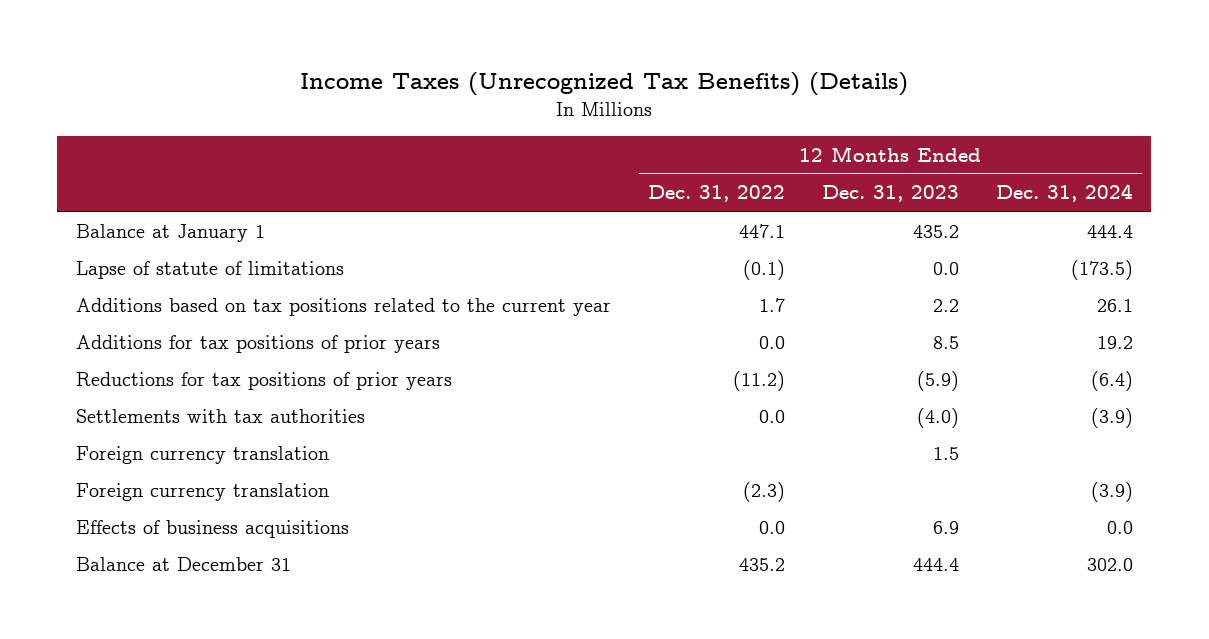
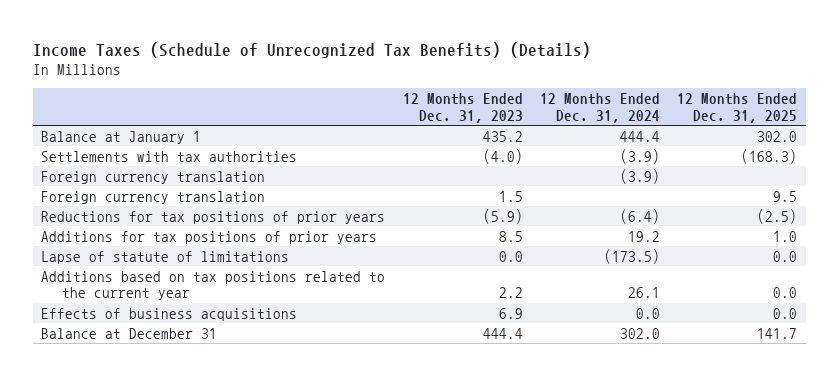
- Income Taxes (Unrecognized Tax Benefits) (Details)
+ Income Taxes (Schedule of Unrecognized Tax Benefits) (Details)
- | 12 Months Ended Dec. 31, 2022 | 12 Months Ended Dec. 31, 2023 | 12 Months Ended Dec. 31, 2024
+ | 12 Months Ended Dec. 31, 2023 | 12 Months Ended Dec. 31, 2024 | 12 Months Ended Dec. 31, 2025
moved down: Foreign currency translation | 1.5 | | 9.5
moved down: Reductions for tax positions of prior years | (5.9) | (6.4) | (2.5)
moved down: Additions for tax positions of prior years | 8.5 | 19.2 | 1.0
moved down: Lapse of statute of limitations | 0.0 | (173.5) | 0.0
moved down: Additions based on tax positions related to the current year | 2.2 | 26.1 | 0.0

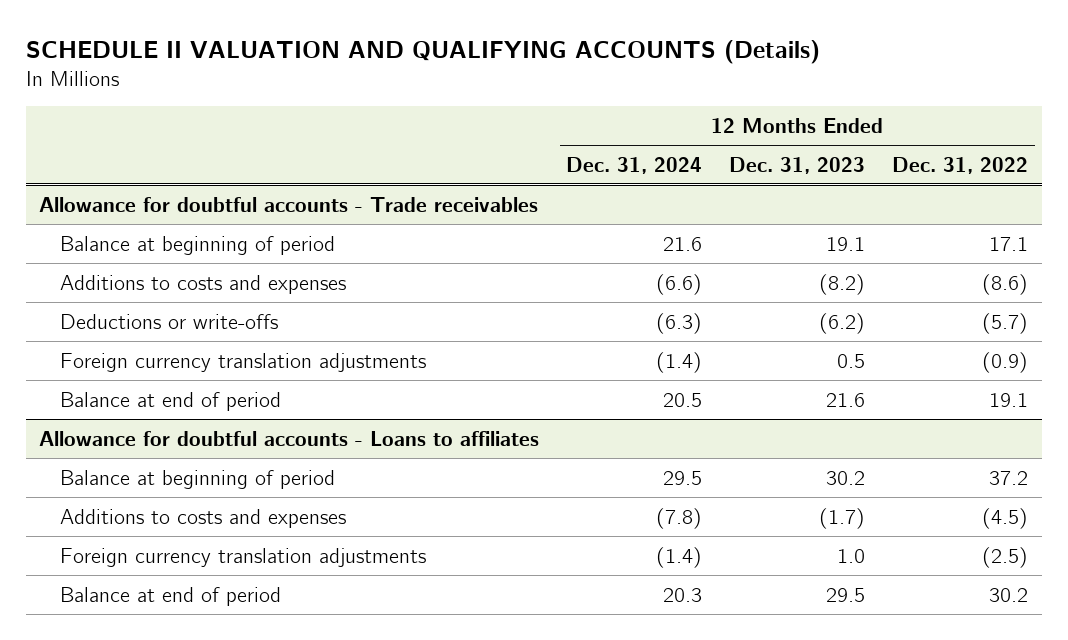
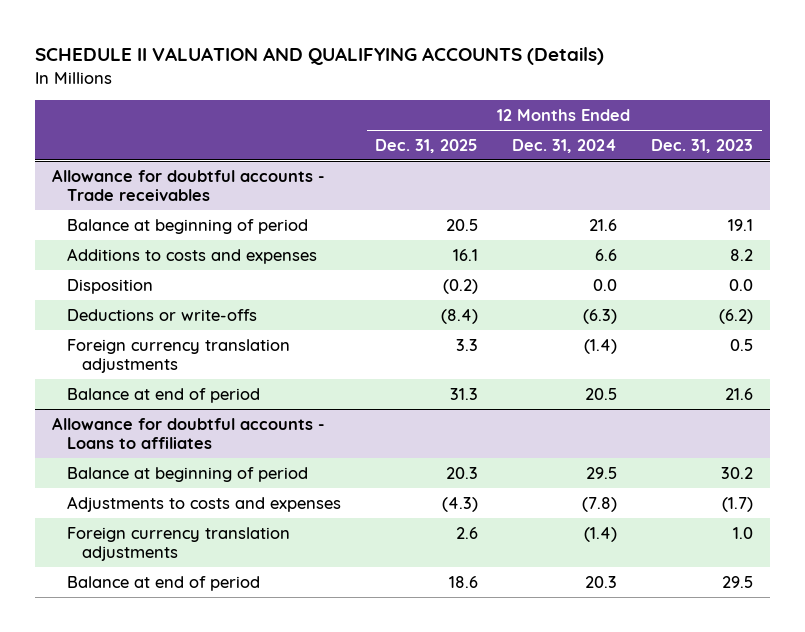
- | 12 Months Ended Dec. 31, 2024 | 12 Months Ended Dec. 31, 2023 | 12 Months Ended Dec. 31, 2022
+ | 12 Months Ended Dec. 31, 2025 | 12 Months Ended Dec. 31, 2024 | 12 Months Ended Dec. 31, 2023
@ Allowance for doubtful accounts - Trade receivables
- Additions to costs and expenses | (6.6) | (8.2) | (8.6)
+ Additions to costs and expenses | 16.1 | 6.6 | 8.2
+ Disposition | (0.2) | 0.0 | 0.0
@ Allowance for doubtful accounts - Loans to affiliates
- Additions to costs and expenses | (7.8) | (1.7) | (4.5)
+ Adjustments to costs and expenses | (4.3) | (7.8) | (1.7)

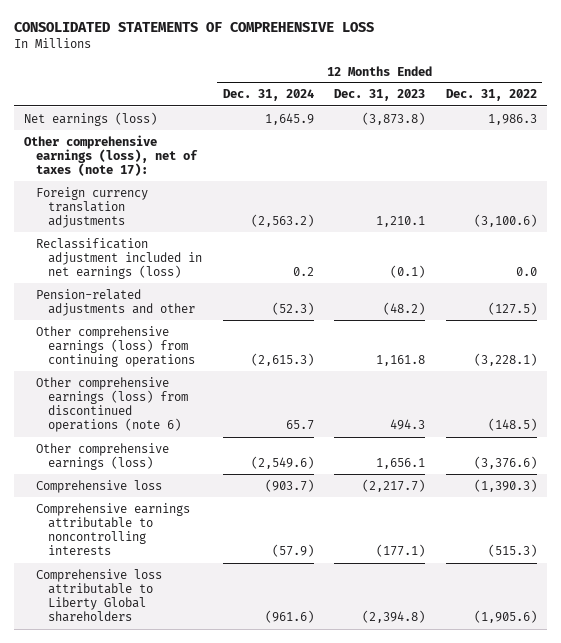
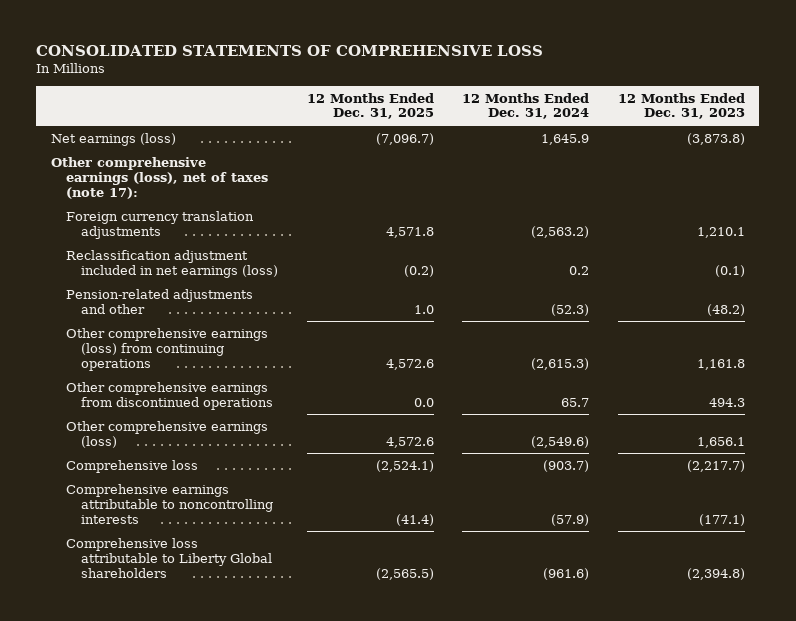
- | 12 Months Ended Dec. 31, 2024 | 12 Months Ended Dec. 31, 2023 | 12 Months Ended Dec. 31, 2022
+ | 12 Months Ended Dec. 31, 2025 | 12 Months Ended Dec. 31, 2024 | 12 Months Ended Dec. 31, 2023
- Other comprehensive earnings (loss) from discontinued operations (note 6) | 65.7 | 494.3 | (148.5)
+ Other comprehensive earnings from discontinued operations | 0.0 | 65.7 | 494.3

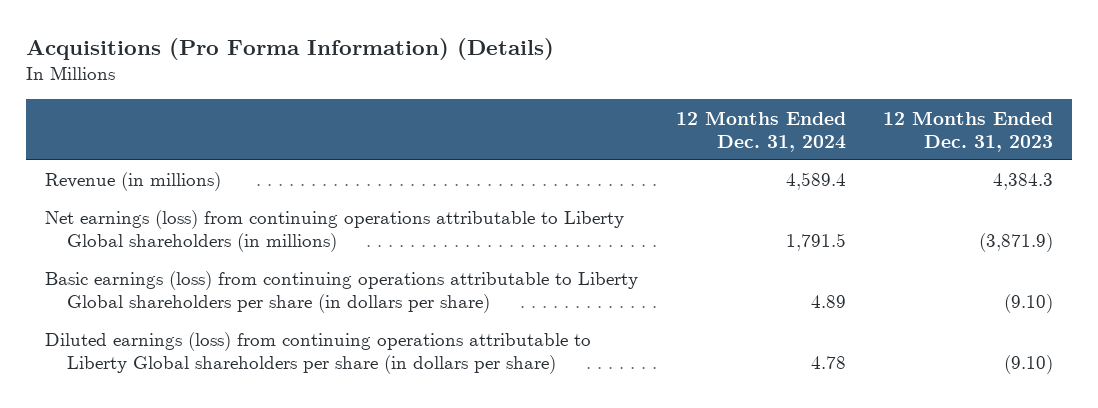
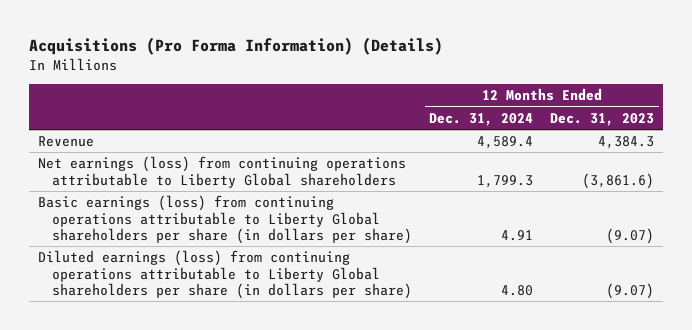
- Revenue (in millions) | 4,589.4 | 4,384.3
- Net earnings (loss) from continuing operations attributable to Liberty Global shareholders (in millions) | 1,791.5 | (3,871.9)
- Basic earnings (loss) from continuing operations attributable to Liberty Global shareholders per share (in dollars per share) | 4.89 | (9.10)
- Diluted earnings (loss) from continuing operations attributable to Liberty Global shareholders per share (in dollars per share) | 4.78 | (9.10)
+ Revenue | 4,589.4 | 4,384.3
+ Net earnings (loss) from continuing operations attributable to Liberty Global shareholders | 1,799.3 | (3,861.6)
+ Basic earnings (loss) from continuing operations attributable to Liberty Global shareholders per share (in dollars per share) | 4.91 | (9.07)
+ Diluted earnings (loss) from continuing operations attributable to Liberty Global shareholders per share (in dollars per share) | 4.80 | (9.07)

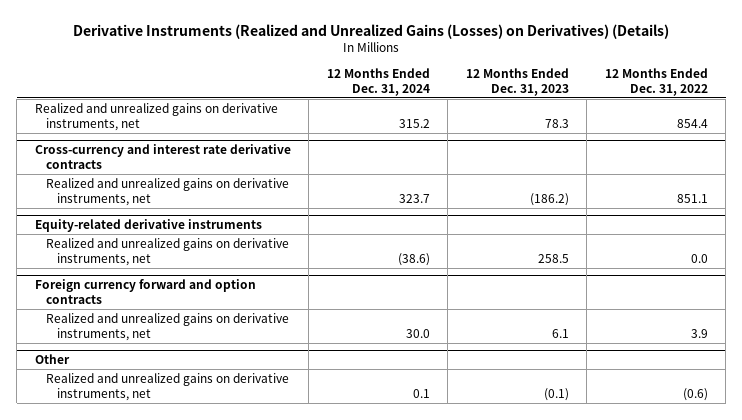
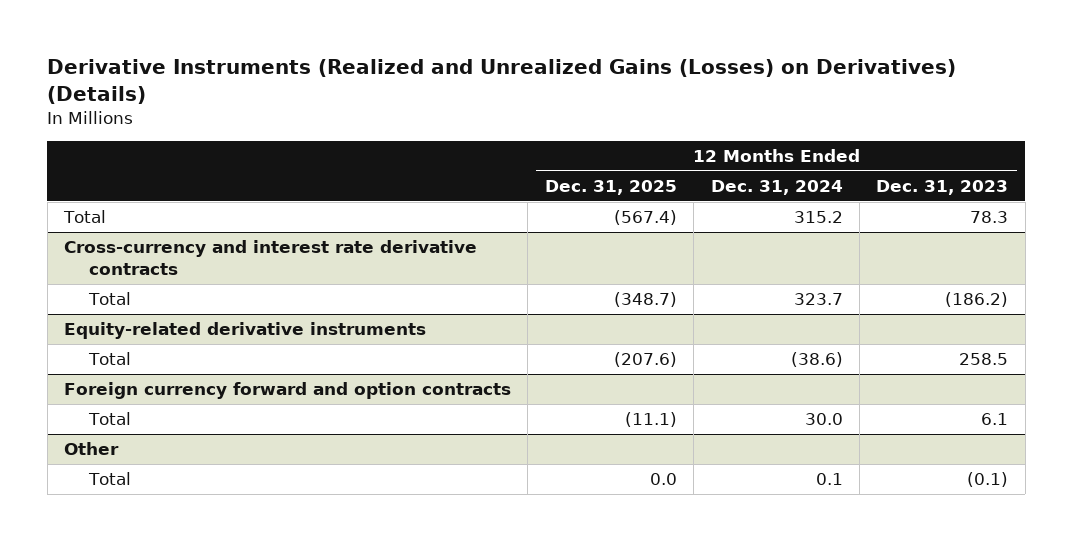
- | 12 Months Ended Dec. 31, 2024 | 12 Months Ended Dec. 31, 2023 | 12 Months Ended Dec. 31, 2022
+ | 12 Months Ended Dec. 31, 2025 | 12 Months Ended Dec. 31, 2024 | 12 Months Ended Dec. 31, 2023
- Realized and unrealized gains on derivative instruments, net | 315.2 | 78.3 | 854.4
+ Total | (567.4) | 315.2 | 78.3
@ Cross-currency and interest rate derivative contracts
- Realized and unrealized gains on derivative instruments, net | 323.7 | (186.2) | 851.1
+ Total | (348.7) | 323.7 | (186.2)
@ Equity-related derivative instruments
- Realized and unrealized gains on derivative instruments, net | (38.6) | 258.5 | 0.0
+ Total | (207.6) | (38.6) | 258.5
@ Foreign currency forward and option contracts
- Realized and unrealized gains on derivative instruments, net | 30.0 | 6.1 | 3.9
+ Total | (11.1) | 30.0 | 6.1
@ Other
- Realized and unrealized gains on derivative instruments, net | 0.1 | (0.1) | (0.6)
+ Total | 0.0 | 0.1 | (0.1)

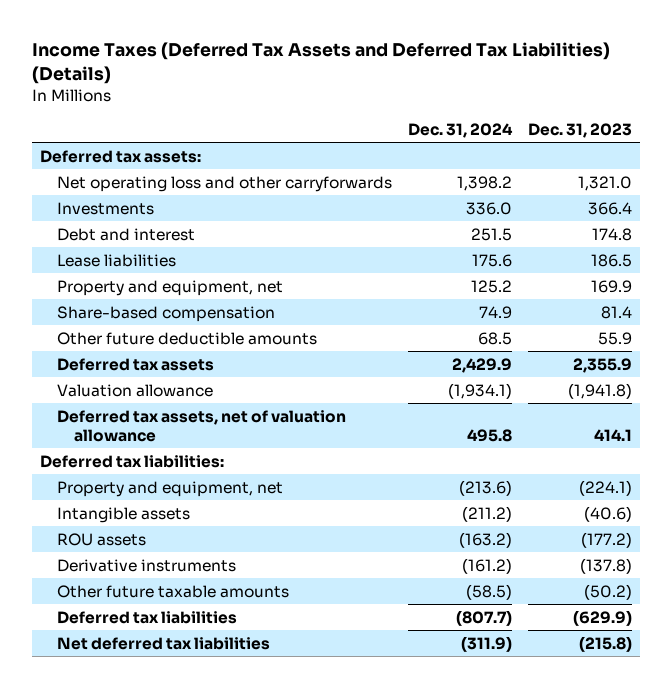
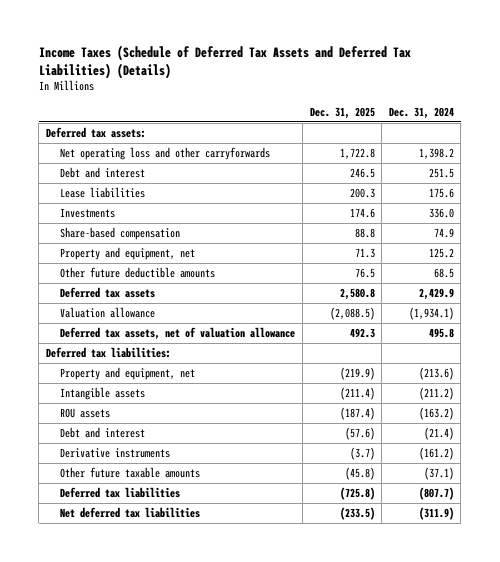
- Income Taxes (Deferred Tax Assets and Deferred Tax Liabilities) (Details)
+ Income Taxes (Schedule of Deferred Tax Assets and Deferred Tax Liabilities) (Details)
- | Dec. 31, 2024 | Dec. 31, 2023
+ | Dec. 31, 2025 | Dec. 31, 2024
moved down: Investments | 174.6 | 336.0
moved down: Property and equipment, net | 71.3 | 125.2
+ Debt and interest | (57.6) | (21.4)
- Other future taxable amounts | (58.5) | (50.2)
+ Other future taxable amounts | (45.8) | (37.1)

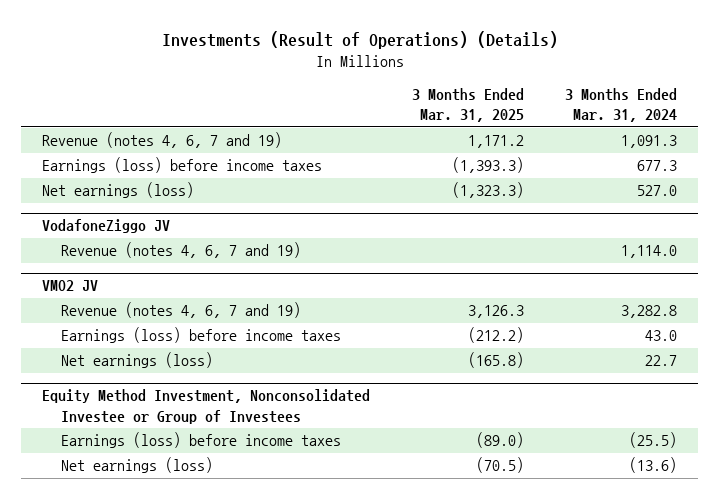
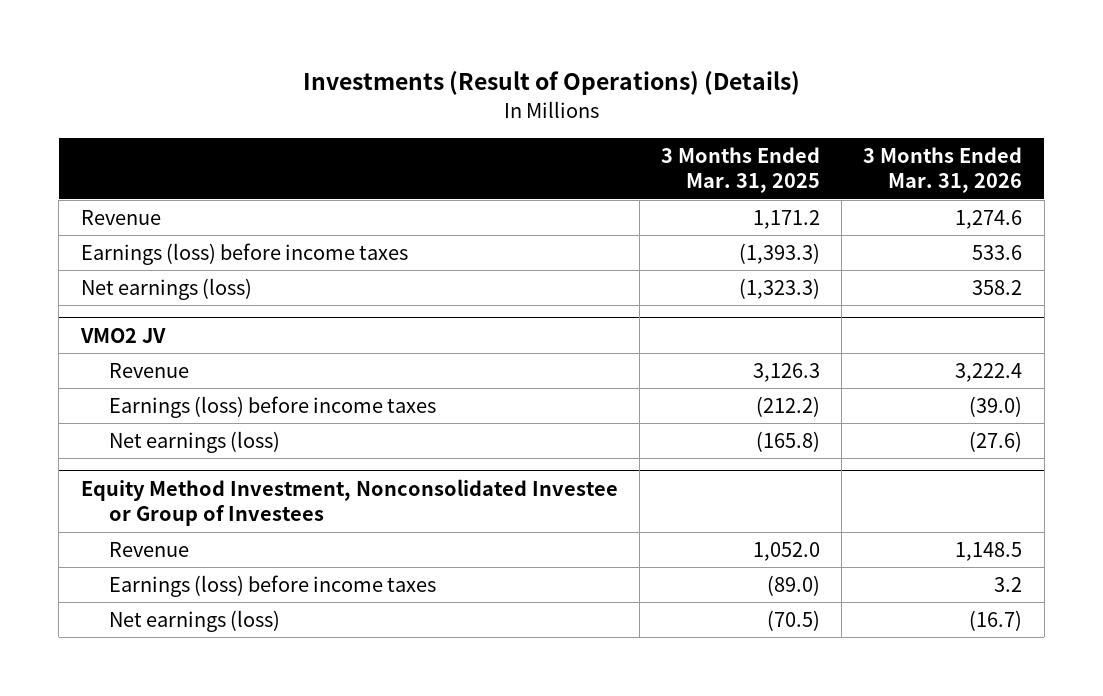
- | 3 Months Ended Mar. 31, 2025 | 3 Months Ended Mar. 31, 2024
+ | 3 Months Ended Mar. 31, 2025 | 3 Months Ended Mar. 31, 2026
- Revenue (notes 4, 6, 7 and 19) | 1,171.2 | 1,091.3
+ Revenue | 1,171.2 | 1,274.6
- VodafoneZiggo JV
- Revenue (notes 4, 6, 7 and 19) | | 1,114.0
@ VMO2 JV
- Revenue (notes 4, 6, 7 and 19) | 3,126.3 | 3,282.8
+ Revenue | 3,126.3 | 3,222.4
@ Equity Method Investment, Nonconsolidated Investee or Group of Investees
+ Revenue | 1,052.0 | 1,148.5

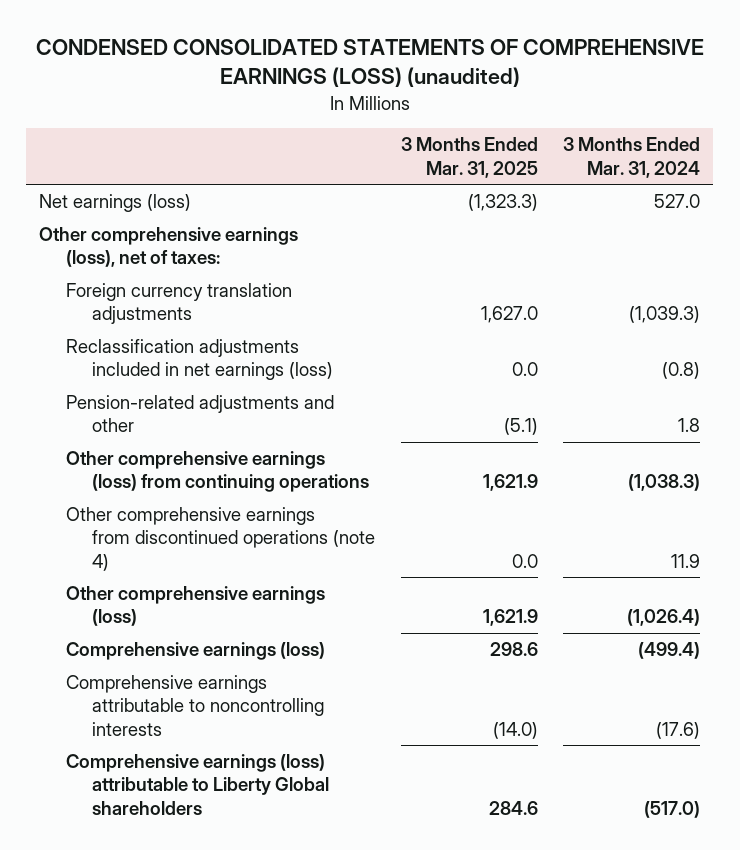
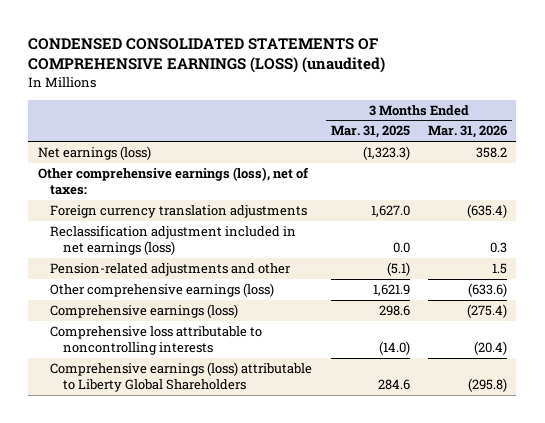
- | 3 Months Ended Mar. 31, 2025 | 3 Months Ended Mar. 31, 2024
+ | 3 Months Ended Mar. 31, 2025 | 3 Months Ended Mar. 31, 2026
- Reclassification adjustments included in net earnings (loss) | 0.0 | (0.8)
+ Reclassification adjustment included in net earnings (loss) | 0.0 | 0.3
- Other comprehensive earnings (loss) from continuing operations | 1,621.9 | (1,038.3)
- Other comprehensive earnings from discontinued operations (note 4) | 0.0 | 11.9
- Comprehensive earnings attributable to noncontrolling interests | (14.0) | (17.6)
- Comprehensive earnings (loss) attributable to Liberty Global shareholders | 284.6 | (517.0)
+ Comprehensive loss attributable to noncontrolling interests | (14.0) | (20.4)
+ Comprehensive earnings (loss) attributable to Liberty Global Shareholders | 284.6 | (295.8)

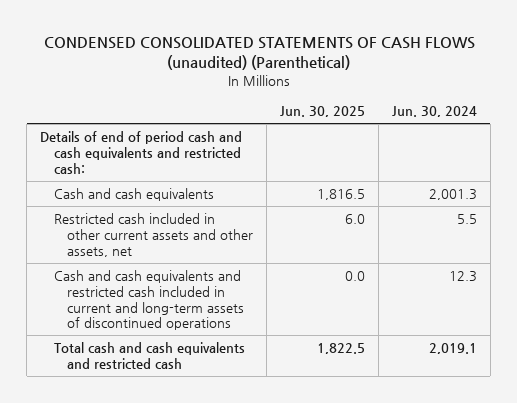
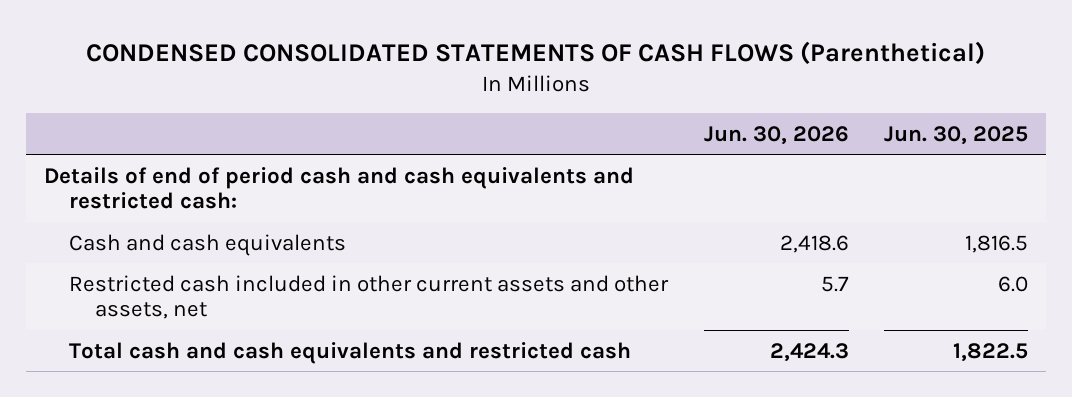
- CONDENSED CONSOLIDATED STATEMENTS OF CASH FLOWS (unaudited) (Parenthetical)
+ CONDENSED CONSOLIDATED STATEMENTS OF CASH FLOWS (Parenthetical)
- | Jun. 30, 2025 | Jun. 30, 2024
+ | Jun. 30, 2026 | Jun. 30, 2025
- Cash and cash equivalents and restricted cash included in current and long-term assets of discontinued operations | 0.0 | 12.3

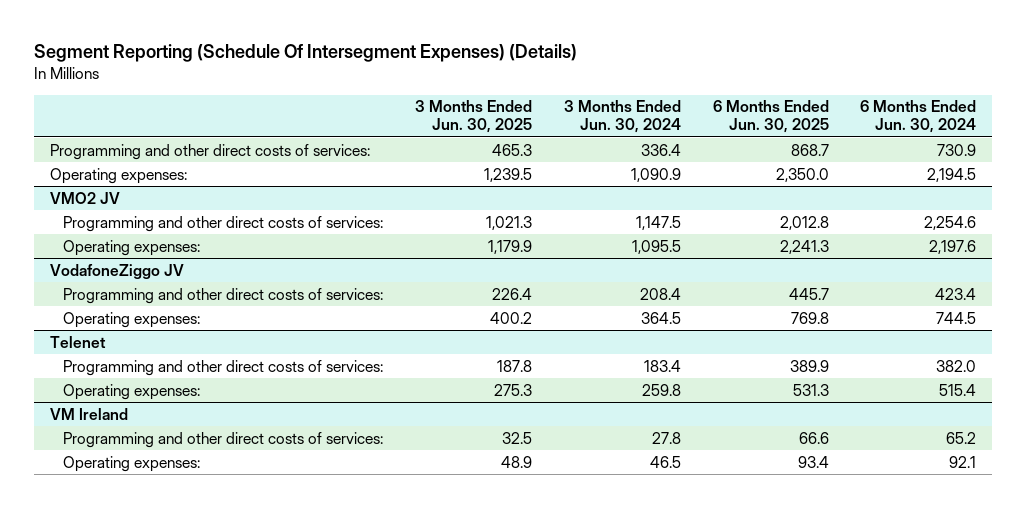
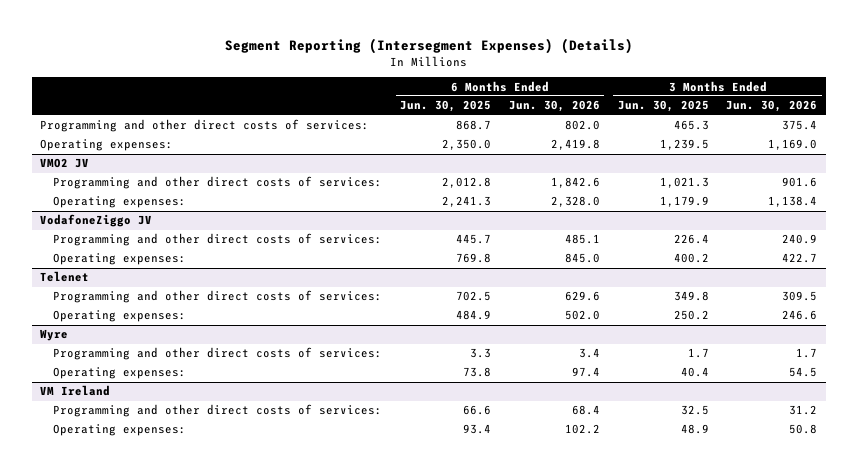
- Segment Reporting (Schedule Of Intersegment Expenses) (Details)
+ Segment Reporting (Intersegment Expenses) (Details)
- | 3 Months Ended Jun. 30, 2025 | 3 Months Ended Jun. 30, 2024 | 6 Months Ended Jun. 30, 2025 | 6 Months Ended Jun. 30, 2024
+ | 6 Months Ended Jun. 30, 2025 | 6 Months Ended Jun. 30, 2026 | 3 Months Ended Jun. 30, 2025 | 3 Months Ended Jun. 30, 2026
@ Telenet
- Programming and other direct costs of services: | 187.8 | 183.4 | 389.9 | 382.0
- Operating expenses: | 275.3 | 259.8 | 531.3 | 515.4
+ Programming and other direct costs of services: | 702.5 | 629.6 | 349.8 | 309.5
+ Operating expenses: | 484.9 | 502.0 | 250.2 | 246.6
+ Wyre
+ Programming and other direct costs of services: | 3.3 | 3.4 | 1.7 | 1.7
+ Operating expenses: | 73.8 | 97.4 | 40.4 | 54.5

